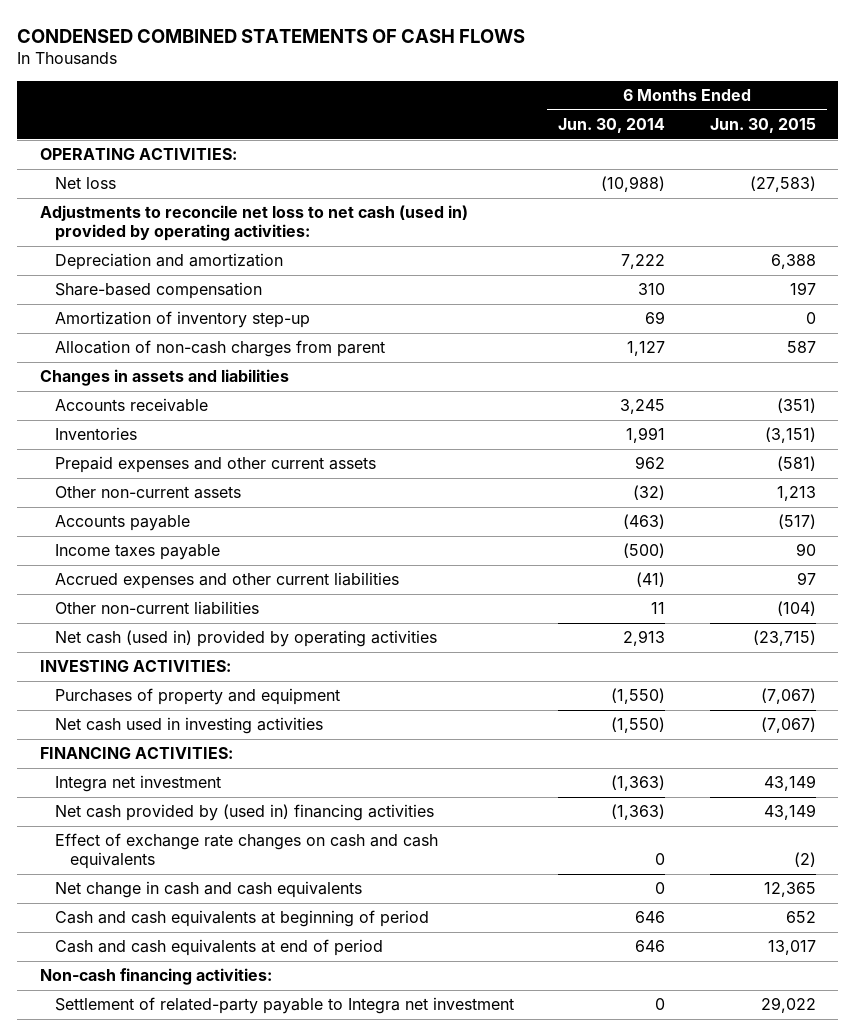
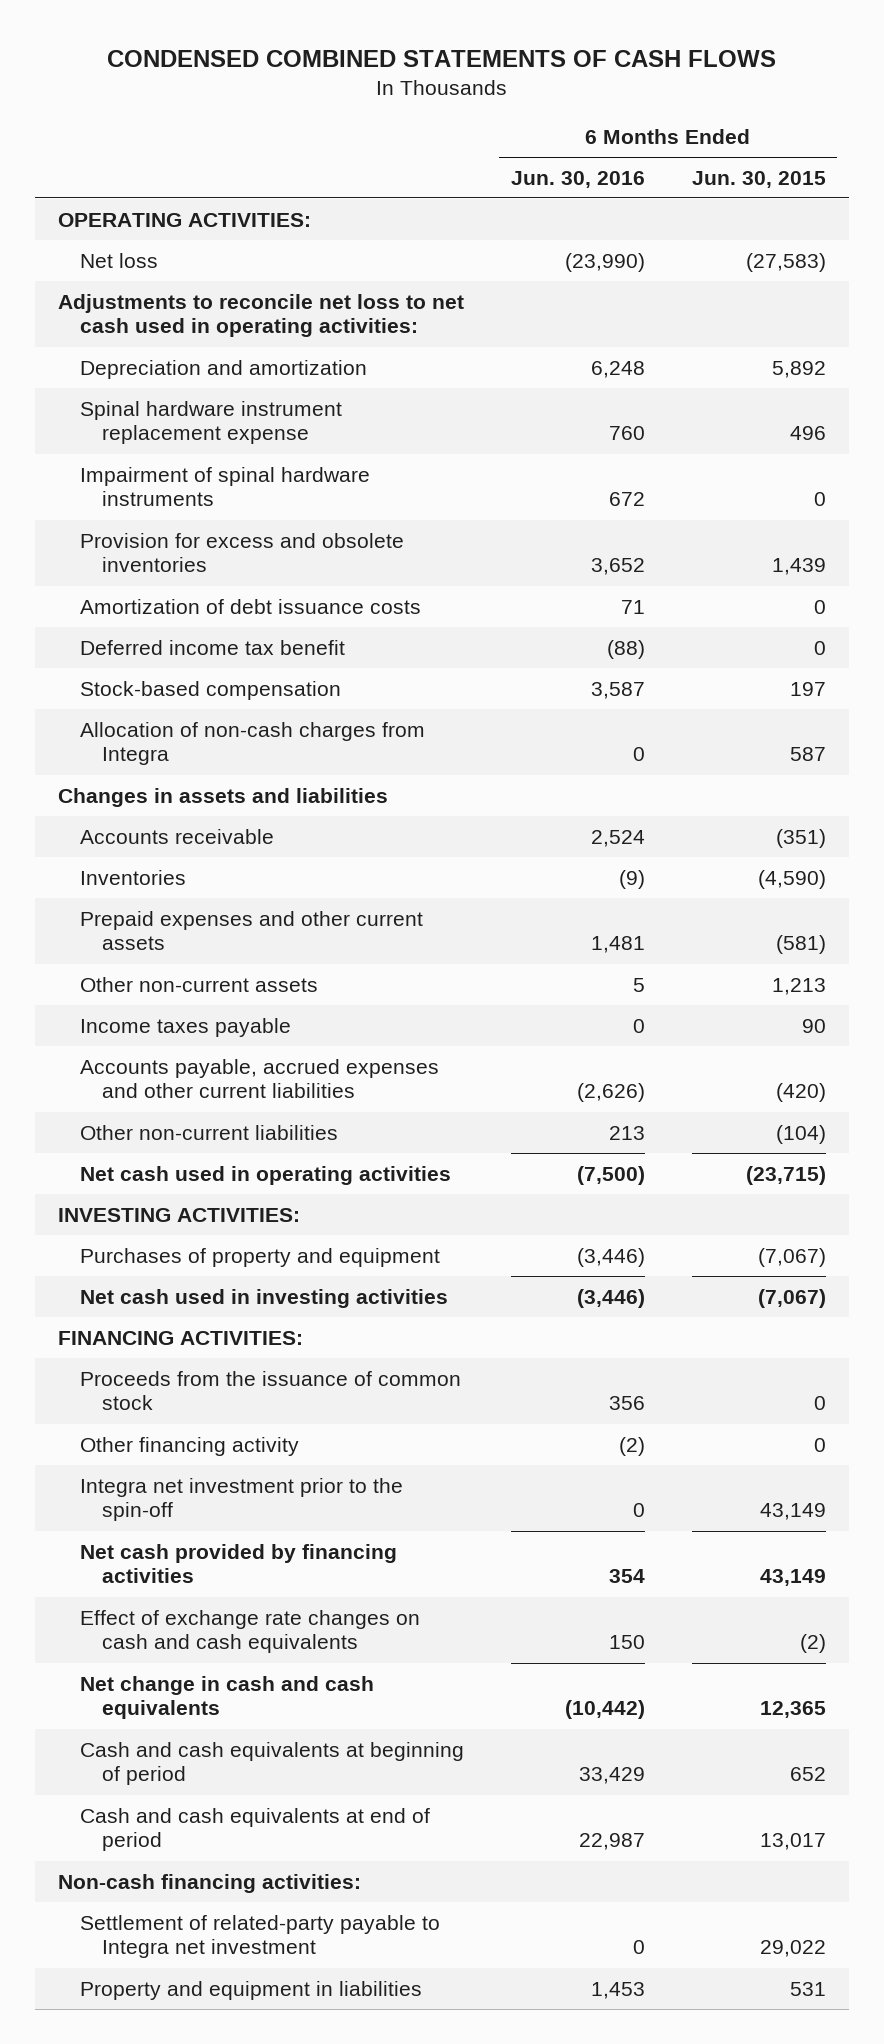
- | 6 Months Ended Jun. 30, 2014 | 6 Months Ended Jun. 30, 2015
+ | 6 Months Ended Jun. 30, 2016 | 6 Months Ended Jun. 30, 2015
- Adjustments to reconcile net loss to net cash (used in) provided by operating activities:
- Depreciation and amortization | 7,222 | 6,388
- Share-based compensation | 310 | 197
- Amortization of inventory step-up | 69 | 0
- Allocation of non-cash charges from parent | 1,127 | 587
+ Adjustments to reconcile net loss to net cash used in operating activities:
+ Depreciation and amortization | 6,248 | 5,892
+ Spinal hardware instrument replacement expense | 760 | 496
+ Impairment of spinal hardware instruments | 672 | 0
+ Provision for excess and obsolete inventories | 3,652 | 1,439
+ Amortization of debt issuance costs | 71 | 0
+ Deferred income tax benefit | (88) | 0
+ Stock-based compensation | 3,587 | 197
+ Allocation of non-cash charges from Integra | 0 | 587
- Inventories | 1,991 | (3,151)
+ Inventories | (9) | (4,590)
- Accounts payable | (463) | (517)
- Accrued expenses and other current liabilities | (41) | 97
+ Accounts payable, accrued expenses and other current liabilities | (2,626) | (420)
- Net cash (used in) provided by operating activities | 2,913 | (23,715)
+ Net cash used in operating activities | (7,500) | (23,715)
- Integra net investment | (1,363) | 43,149
- Net cash provided by (used in) financing activities | (1,363) | 43,149
+ Proceeds from the issuance of common stock | 356 | 0
+ Other financing activity | (2) | 0
+ Integra net investment prior to the spin-off | 0 | 43,149
+ Net cash provided by financing activities | 354 | 43,149
+ Property and equipment in liabilities | 1,453 | 531

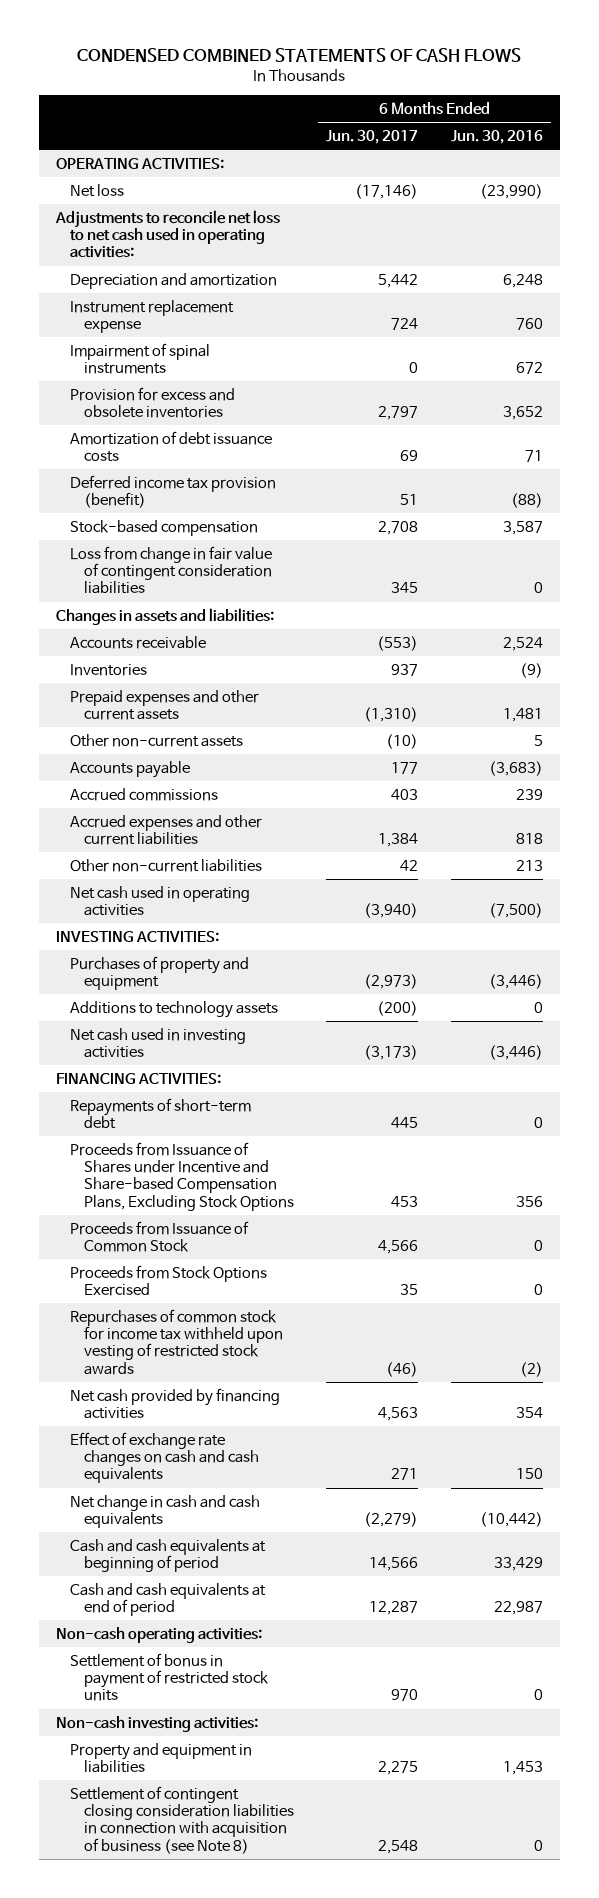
- | 6 Months Ended Jun. 30, 2016 | 6 Months Ended Jun. 30, 2015
+ | 6 Months Ended Jun. 30, 2017 | 6 Months Ended Jun. 30, 2016
- Spinal hardware instrument replacement expense | 760 | 496
- Impairment of spinal hardware instruments | 672 | 0
+ Instrument replacement expense | 724 | 760
+ Impairment of spinal instruments | 0 | 672
- Deferred income tax benefit | (88) | 0
+ Deferred income tax provision (benefit) | 51 | (88)
- Allocation of non-cash charges from Integra | 0 | 587
- Changes in assets and liabilities
+ Loss from change in fair value of contingent consideration liabilities | 345 | 0
+ Changes in assets and liabilities:
- Income taxes payable | 0 | 90
- Accounts payable, accrued expenses and other current liabilities | (2,626) | (420)
+ Accounts payable | 177 | (3,683)
+ Accrued commissions | 403 | 239
+ Accrued expenses and other current liabilities | 1,384 | 818
+ Additions to technology assets | (200) | 0
- Proceeds from the issuance of common stock | 356 | 0
- Other financing activity | (2) | 0
- Integra net investment prior to the spin-off | 0 | 43,149
+ Repayments of short-term debt | 445 | 0
+ Proceeds from Issuance of Shares under Incentive and Share-based Compensation Plans, Excluding Stock Options | 453 | 356
+ Proceeds from Issuance of Common Stock | 4,566 | 0
+ Proceeds from Stock Options Exercised | 35 | 0
+ Repurchases of common stock for income tax withheld upon vesting of restricted stock awards | (46) | (2)
- Non-cash financing activities:
- Settlement of related-party payable to Integra net investment | 0 | 29,022
+ Non-cash operating activities:
+ Settlement of bonus in payment of restricted stock units | 970 | 0
+ Non-cash investing activities:
+ Settlement of contingent closing consideration liabilities in connection with acquisition of business (see Note 8) | 2,548 | 0

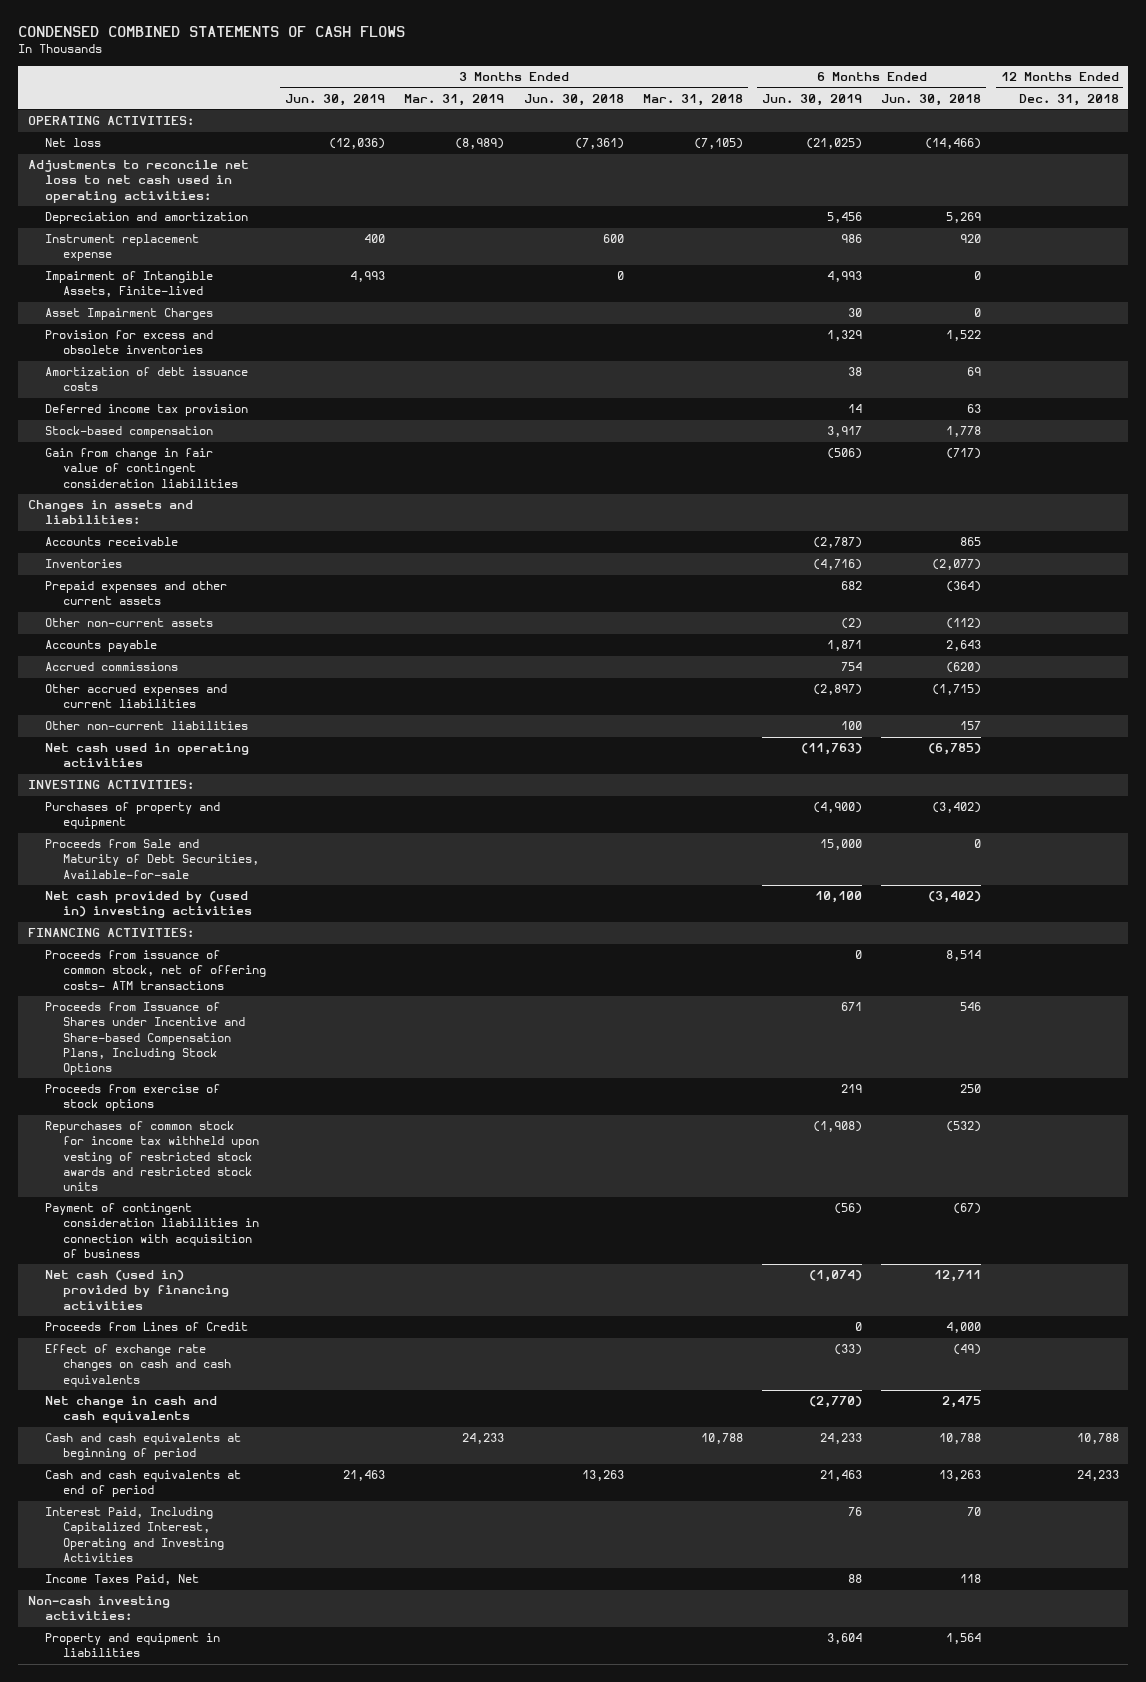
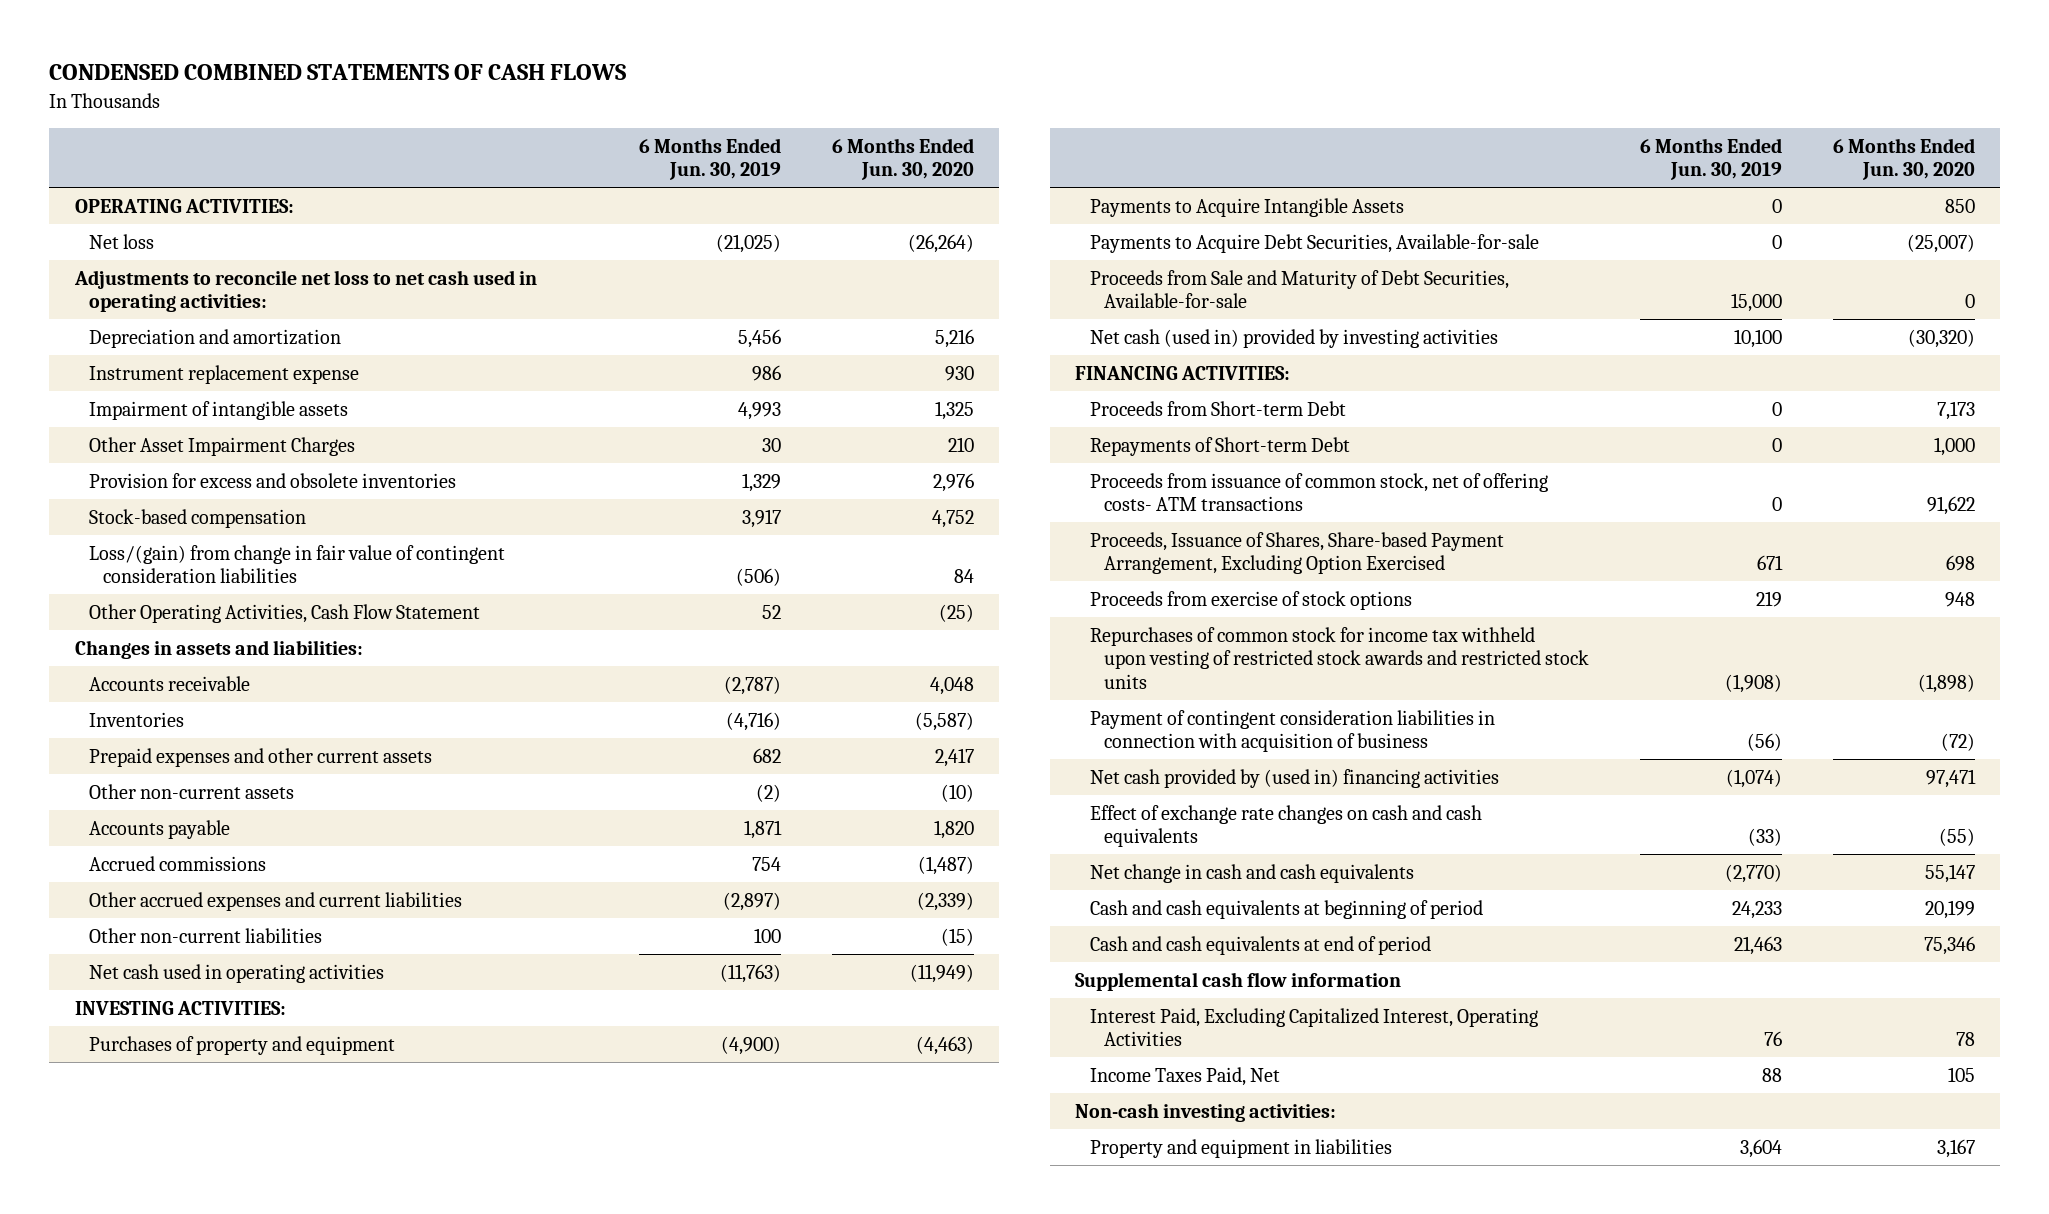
- | 3 Months Ended Jun. 30, 2019 | 3 Months Ended Mar. 31, 2019 | 3 Months Ended Jun. 30, 2018 | 3 Months Ended Mar. 31, 2018 | 6 Months Ended Jun. 30, 2019 | 6 Months Ended Jun. 30, 2018 | 12 Months Ended Dec. 31, 2018
+ | 6 Months Ended Jun. 30, 2019 | 6 Months Ended Jun. 30, 2020
- Impairment of Intangible Assets, Finite-lived | 4,993 | | 0 | | 4,993 | 0 |
- Asset Impairment Charges | | | | | 30 | 0 |
+ Impairment of intangible assets | 4,993 | 1,325
+ Other Asset Impairment Charges | 30 | 210
- Amortization of debt issuance costs | | | | | 38 | 69 |
- Deferred income tax provision | | | | | 14 | 63 |
- Gain from change in fair value of contingent consideration liabilities | | | | | (506) | (717) |
+ Loss/(gain) from change in fair value of contingent consideration liabilities | (506) | 84
+ Other Operating Activities, Cash Flow Statement | 52 | (25)
+ Payments to Acquire Intangible Assets | 0 | 850
+ Payments to Acquire Debt Securities, Available-for-sale | 0 | (25,007)
- Net cash provided by (used in) investing activities | | | | | 10,100 | (3,402) |
+ Net cash (used in) provided by investing activities | 10,100 | (30,320)
+ Proceeds from Short-term Debt | 0 | 7,173
+ Repayments of Short-term Debt | 0 | 1,000
- Proceeds from Issuance of Shares under Incentive and Share-based Compensation Plans, Including Stock Options | | | | | 671 | 546 |
+ Proceeds, Issuance of Shares, Share-based Payment Arrangement, Excluding Option Exercised | 671 | 698
- Net cash (used in) provided by financing activities | | | | | (1,074) | 12,711 |
- Proceeds from Lines of Credit | | | | | 0 | 4,000 |
+ Net cash provided by (used in) financing activities | (1,074) | 97,471
- Interest Paid, Including Capitalized Interest, Operating and Investing Activities | | | | | 76 | 70 |
+ Supplemental cash flow information
+ Interest Paid, Excluding Capitalized Interest, Operating Activities | 76 | 78

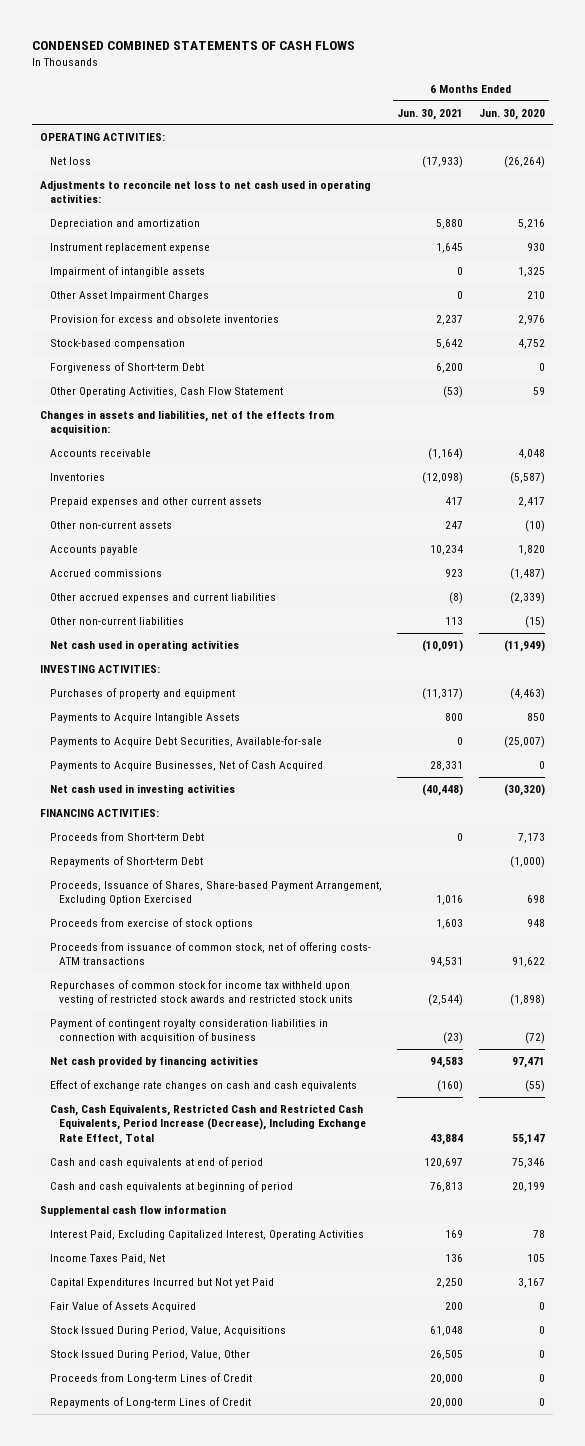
- | 6 Months Ended Jun. 30, 2019 | 6 Months Ended Jun. 30, 2020
+ | 6 Months Ended Jun. 30, 2021 | 6 Months Ended Jun. 30, 2020
- Loss/(gain) from change in fair value of contingent consideration liabilities | (506) | 84
- Other Operating Activities, Cash Flow Statement | 52 | (25)
- Changes in assets and liabilities:
+ Forgiveness of Short-term Debt | 6,200 | 0
+ Other Operating Activities, Cash Flow Statement | (53) | 59
+ Changes in assets and liabilities, net of the effects from acquisition:
- Proceeds from Sale and Maturity of Debt Securities, Available-for-sale | 15,000 | 0
- Net cash (used in) provided by investing activities | 10,100 | (30,320)
+ Payments to Acquire Businesses, Net of Cash Acquired | 28,331 | 0
+ Net cash used in investing activities | (40,448) | (30,320)
- Repayments of Short-term Debt | 0 | 1,000
+ Repayments of Short-term Debt | | (1,000)
moved down: Proceeds from issuance of common stock, net of offering costs- ATM transactions | 94,531 | 91,622
- Payment of contingent consideration liabilities in connection with acquisition of business | (56) | (72)
- Net cash provided by (used in) financing activities | (1,074) | 97,471
+ Payment of contingent royalty consideration liabilities in connection with acquisition of business | (23) | (72)
+ Net cash provided by financing activities | 94,583 | 97,471
- Net change in cash and cash equivalents | (2,770) | 55,147
+ Cash, Cash Equivalents, Restricted Cash and Restricted Cash Equivalents, Period Increase (Decrease), Including Exchange Rate Effect, Total | 43,884 | 55,147
moved down: Cash and cash equivalents at beginning of period | 76,813 | 20,199
- Non-cash investing activities:
- Property and equipment in liabilities | 3,604 | 3,167
+ Capital Expenditures Incurred but Not yet Paid | 2,250 | 3,167
+ Fair Value of Assets Acquired | 200 | 0
+ Stock Issued During Period, Value, Acquisitions | 61,048 | 0
+ Stock Issued During Period, Value, Other | 26,505 | 0
+ Proceeds from Long-term Lines of Credit | 20,000 | 0
+ Repayments of Long-term Lines of Credit | 20,000 | 0

